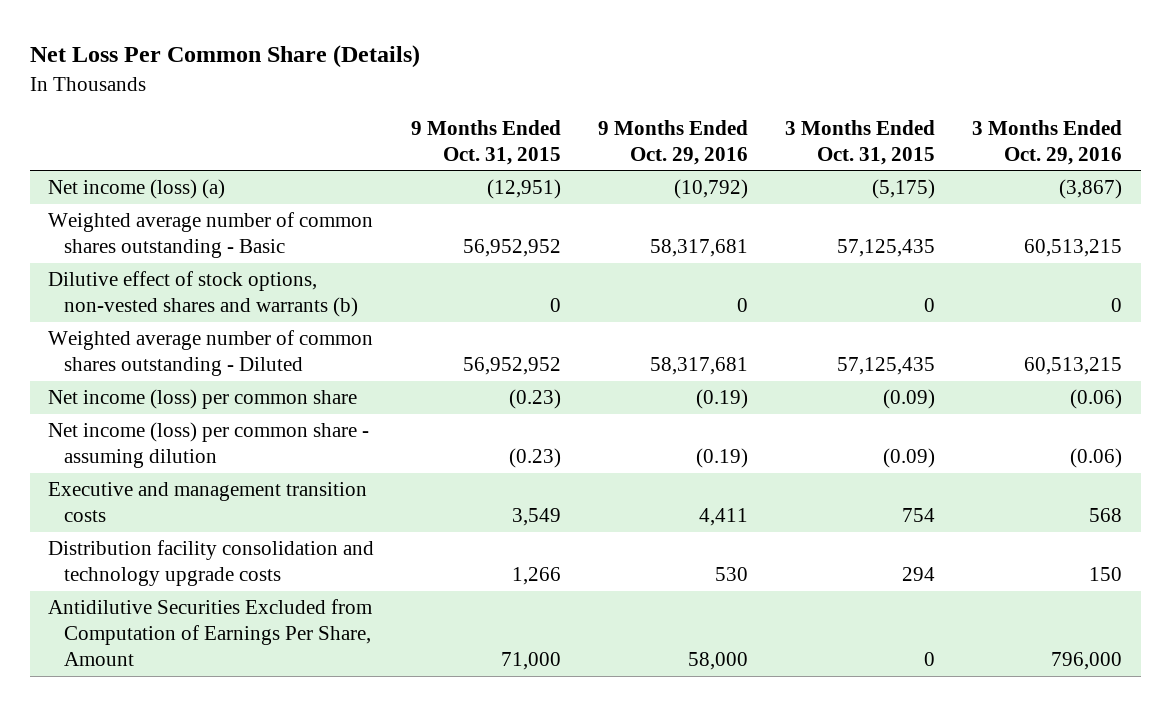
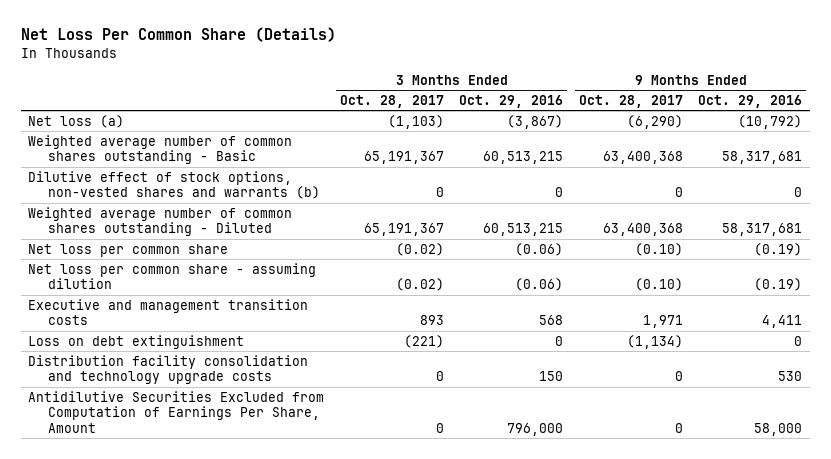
- | 9 Months Ended Oct. 31, 2015 | 9 Months Ended Oct. 29, 2016 | 3 Months Ended Oct. 31, 2015 | 3 Months Ended Oct. 29, 2016
+ | 3 Months Ended Oct. 28, 2017 | 3 Months Ended Oct. 29, 2016 | 9 Months Ended Oct. 28, 2017 | 9 Months Ended Oct. 29, 2016
- Net income (loss) (a) | (12,951) | (10,792) | (5,175) | (3,867)
+ Net loss (a) | (1,103) | (3,867) | (6,290) | (10,792)
- Net income (loss) per common share | (0.23) | (0.19) | (0.09) | (0.06)
- Net income (loss) per common share - assuming dilution | (0.23) | (0.19) | (0.09) | (0.06)
+ Net loss per common share | (0.02) | (0.06) | (0.10) | (0.19)
+ Net loss per common share - assuming dilution | (0.02) | (0.06) | (0.10) | (0.19)
+ Loss on debt extinguishment | (221) | 0 | (1,134) | 0

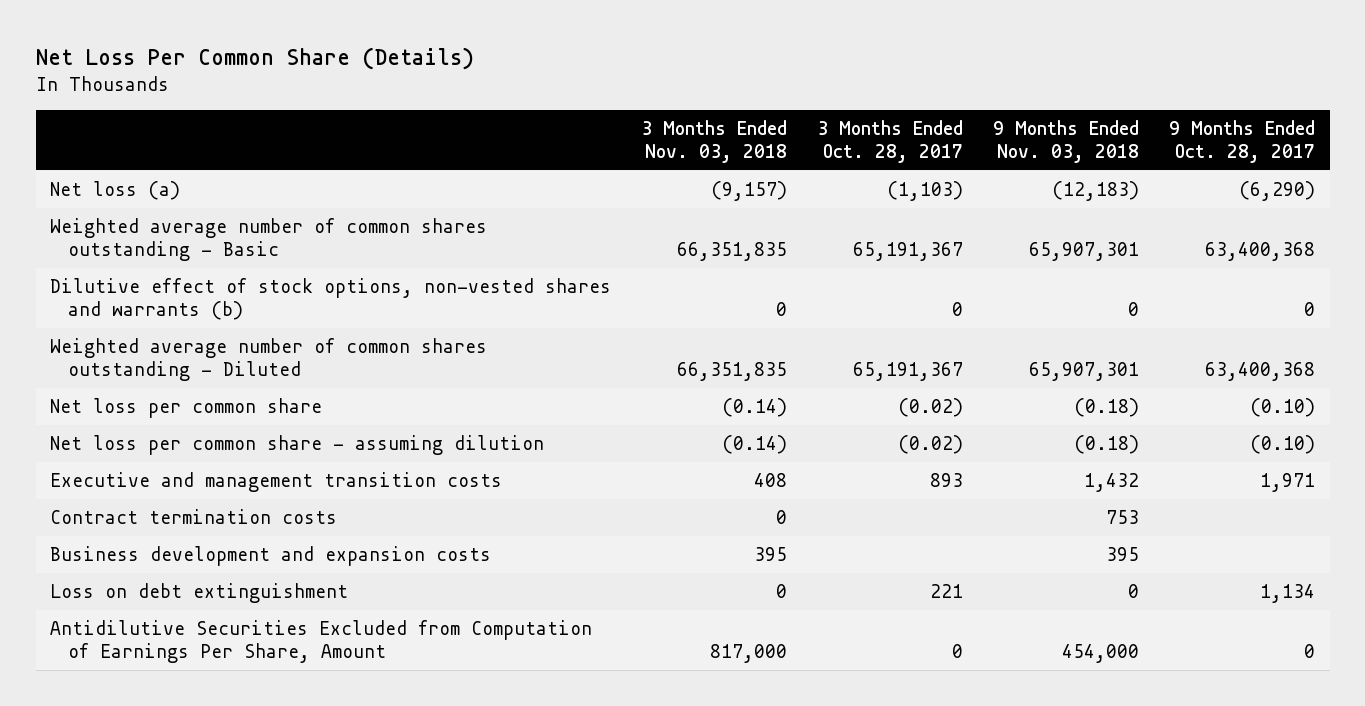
- | 3 Months Ended Oct. 28, 2017 | 3 Months Ended Oct. 29, 2016 | 9 Months Ended Oct. 28, 2017 | 9 Months Ended Oct. 29, 2016
+ | 3 Months Ended Nov. 03, 2018 | 3 Months Ended Oct. 28, 2017 | 9 Months Ended Nov. 03, 2018 | 9 Months Ended Oct. 28, 2017
- Loss on debt extinguishment | (221) | 0 | (1,134) | 0
- Distribution facility consolidation and technology upgrade costs | 0 | 150 | 0 | 530
+ Contract termination costs | 0 | | 753 |
+ Business development and expansion costs | 395 | | 395 |
+ Loss on debt extinguishment | 0 | 221 | 0 | 1,134

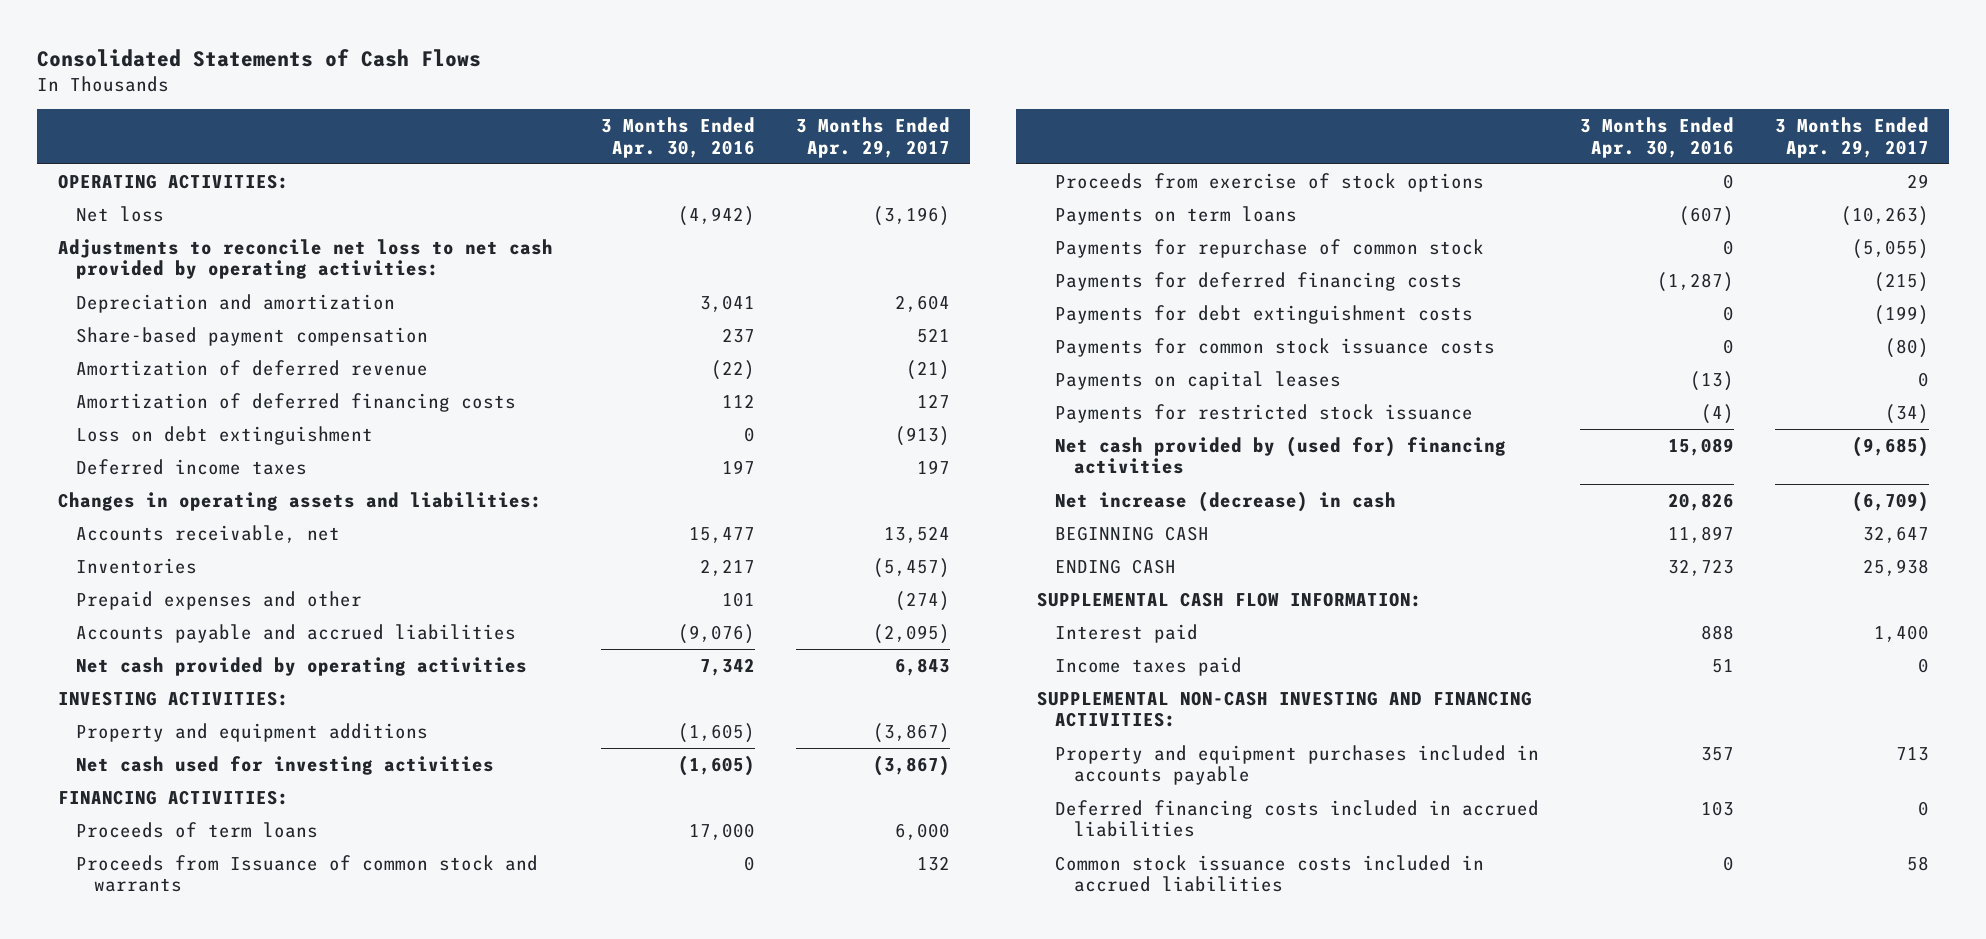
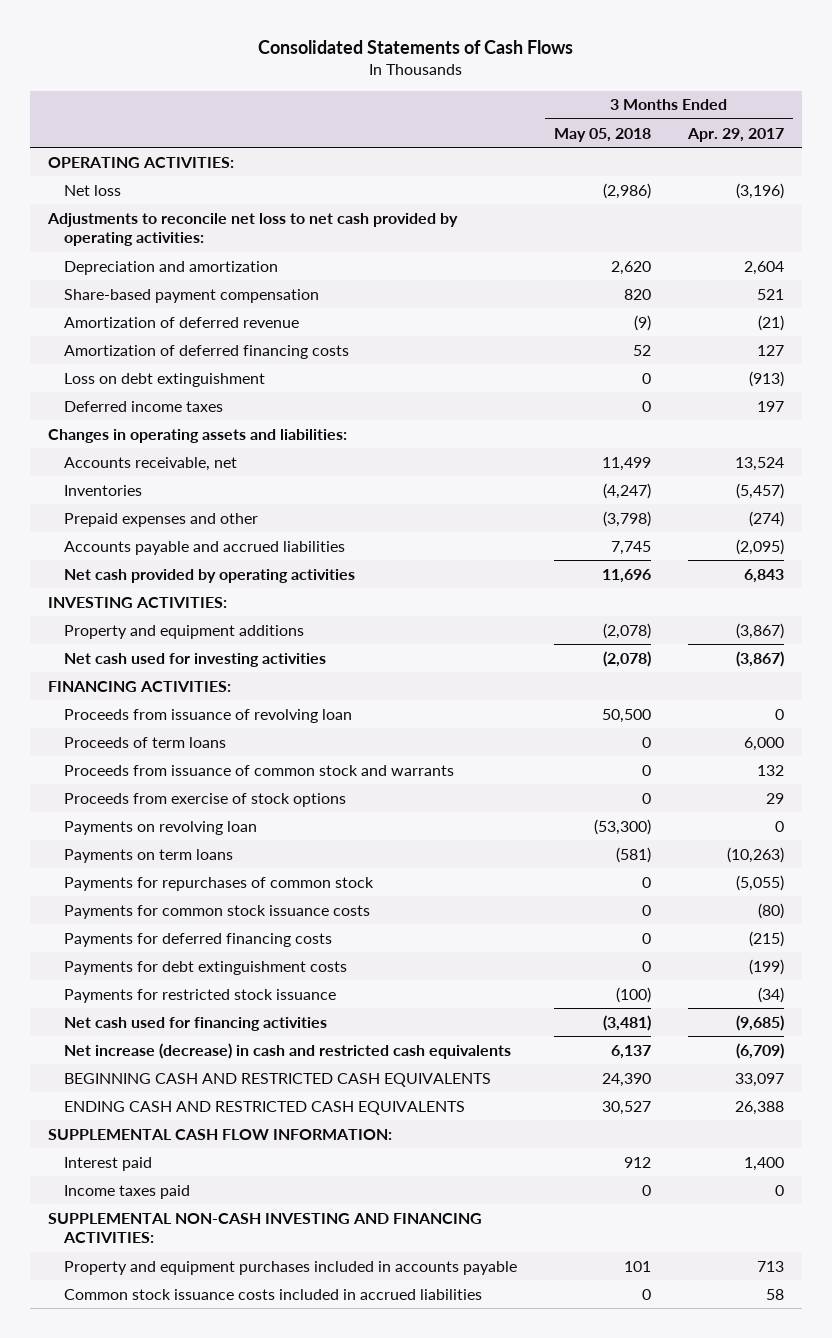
- | 3 Months Ended Apr. 30, 2016 | 3 Months Ended Apr. 29, 2017
+ | 3 Months Ended May 05, 2018 | 3 Months Ended Apr. 29, 2017
+ Proceeds from issuance of revolving loan | 50,500 | 0
- Proceeds from Issuance of common stock and warrants | 0 | 132
+ Proceeds from issuance of common stock and warrants | 0 | 132
+ Payments on revolving loan | (53,300) | 0
- Payments for repurchase of common stock | 0 | (5,055)
+ Payments for repurchases of common stock | 0 | (5,055)
moved up: Payments for common stock issuance costs | 0 | (80)
- Payments on capital leases | (13) | 0
- Net cash provided by (used for) financing activities | 15,089 | (9,685)
- Net increase (decrease) in cash | 20,826 | (6,709)
- BEGINNING CASH | 11,897 | 32,647
- ENDING CASH | 32,723 | 25,938
+ Net cash used for financing activities | (3,481) | (9,685)
+ Net increase (decrease) in cash and restricted cash equivalents | 6,137 | (6,709)
+ BEGINNING CASH AND RESTRICTED CASH EQUIVALENTS | 24,390 | 33,097
+ ENDING CASH AND RESTRICTED CASH EQUIVALENTS | 30,527 | 26,388
- Deferred financing costs included in accrued liabilities | 103 | 0

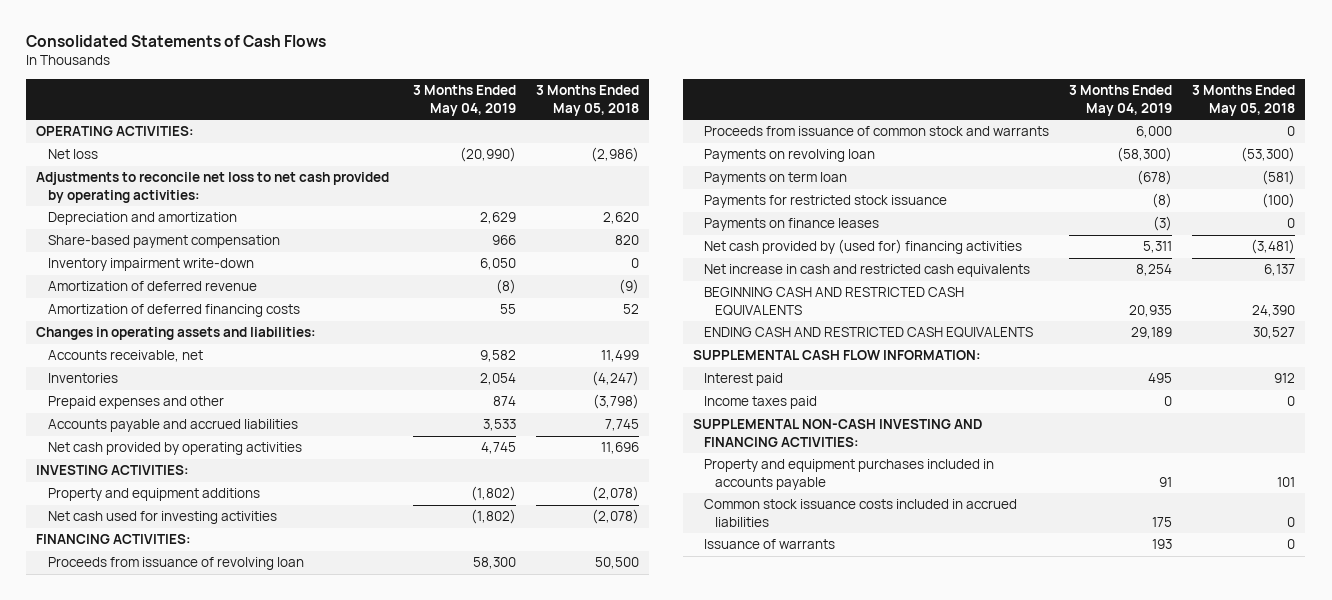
- | 3 Months Ended May 05, 2018 | 3 Months Ended Apr. 29, 2017
+ | 3 Months Ended May 04, 2019 | 3 Months Ended May 05, 2018
+ Inventory impairment write-down | 6,050 | 0
- Loss on debt extinguishment | 0 | (913)
- Deferred income taxes | 0 | 197
- Proceeds of term loans | 0 | 6,000
- Proceeds from exercise of stock options | 0 | 29
- Payments on term loans | (581) | (10,263)
- Payments for repurchases of common stock | 0 | (5,055)
- Payments for common stock issuance costs | 0 | (80)
- Payments for deferred financing costs | 0 | (215)
- Payments for debt extinguishment costs | 0 | (199)
+ Payments on term loan | (678) | (581)
- Net cash used for financing activities | (3,481) | (9,685)
- Net increase (decrease) in cash and restricted cash equivalents | 6,137 | (6,709)
+ Payments on finance leases | (3) | 0
+ Net cash provided by (used for) financing activities | 5,311 | (3,481)
+ Net increase in cash and restricted cash equivalents | 8,254 | 6,137
+ Issuance of warrants | 193 | 0

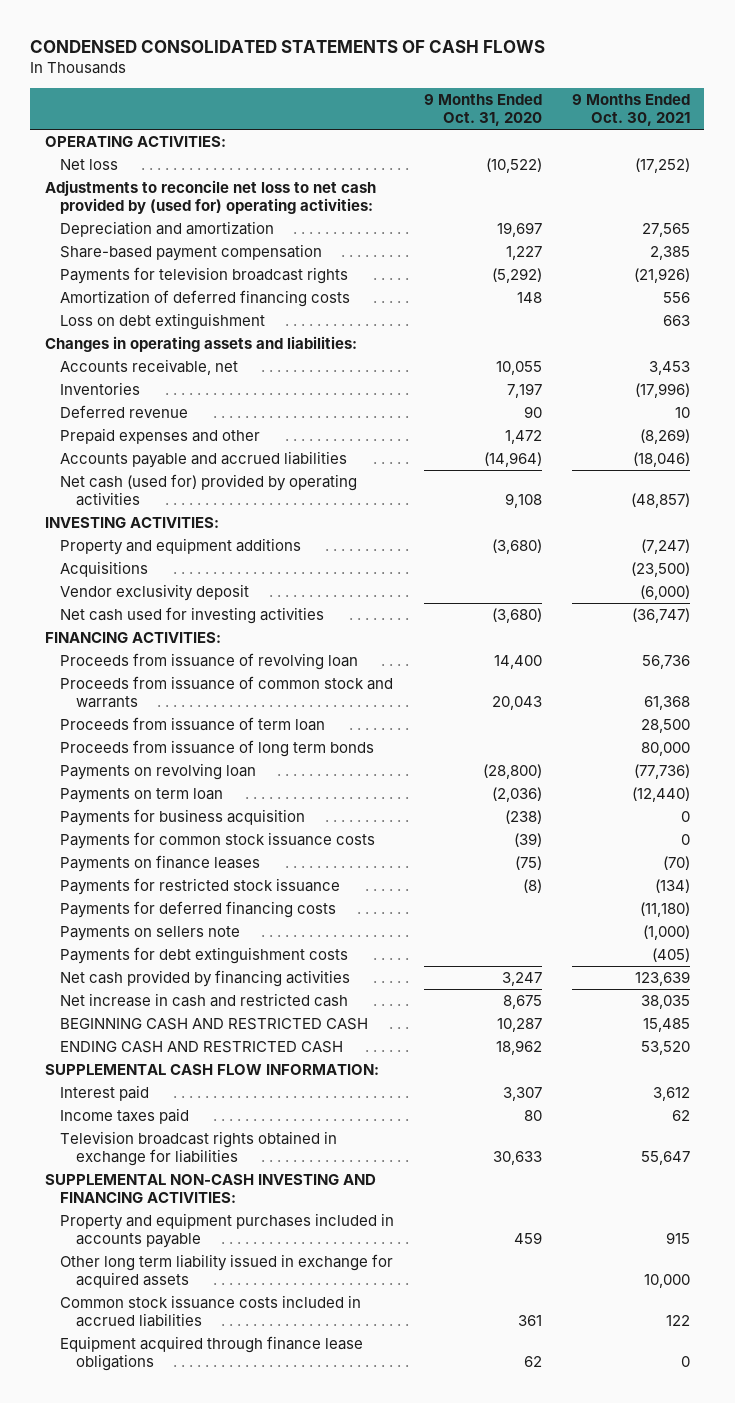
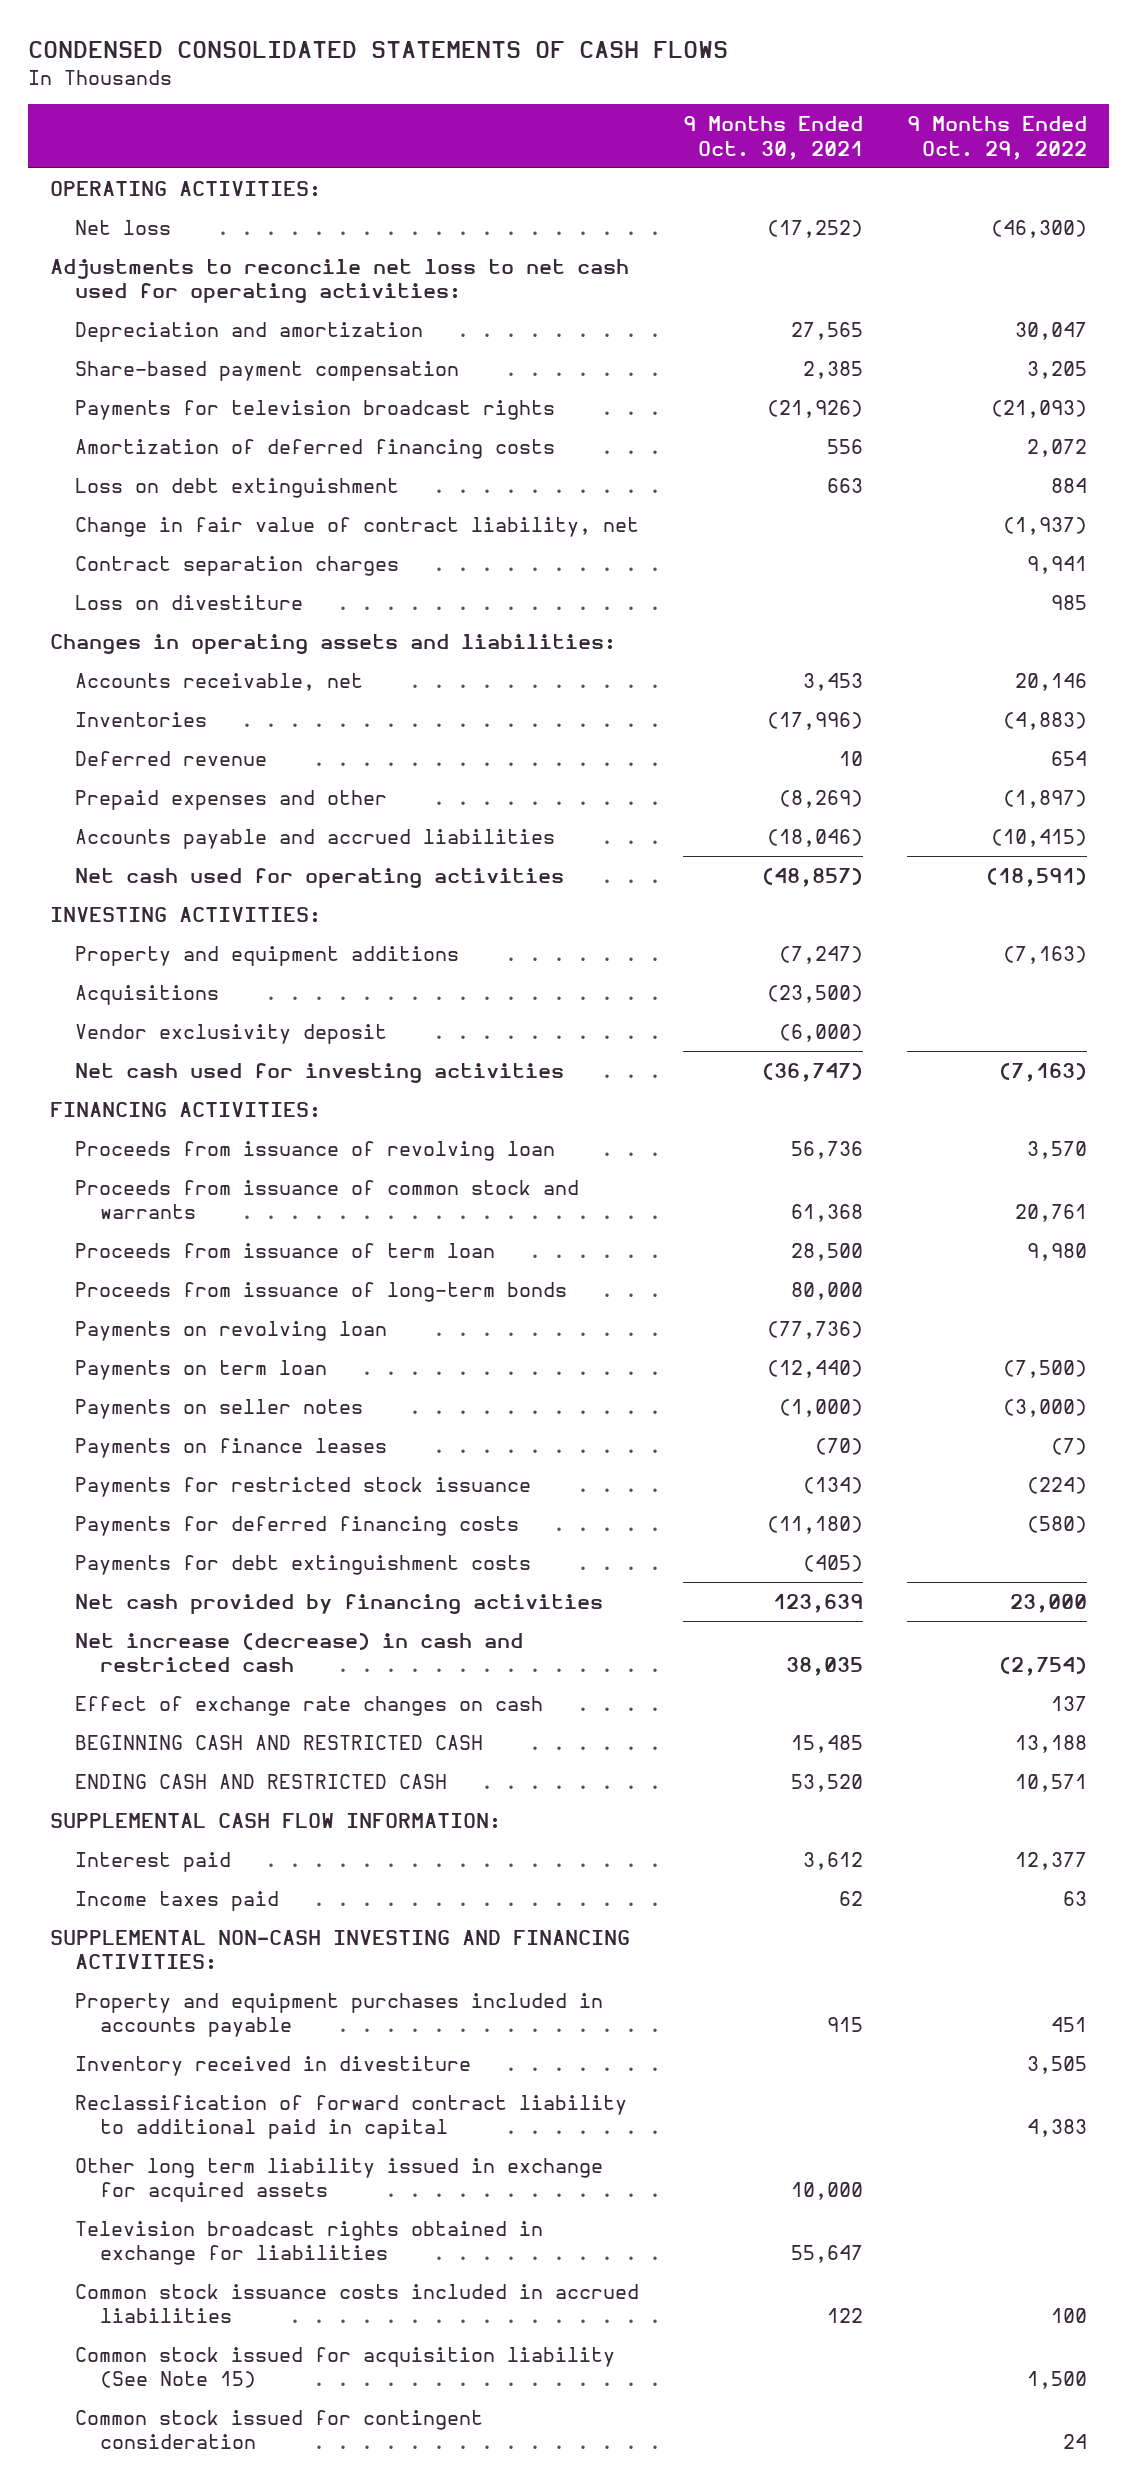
- | 9 Months Ended Oct. 31, 2020 | 9 Months Ended Oct. 30, 2021
+ | 9 Months Ended Oct. 30, 2021 | 9 Months Ended Oct. 29, 2022
- Adjustments to reconcile net loss to net cash provided by (used for) operating activities:
+ Adjustments to reconcile net loss to net cash used for operating activities:
+ Change in fair value of contract liability, net | | (1,937)
+ Contract separation charges | | 9,941
+ Loss on divestiture | | 985
- Net cash (used for) provided by operating activities | 9,108 | (48,857)
+ Net cash used for operating activities | (48,857) | (18,591)
- Proceeds from issuance of long term bonds | | 80,000
+ Proceeds from issuance of long-term bonds | 80,000 |
- Payments for business acquisition | (238) | 0
- Payments for common stock issuance costs | (39) | 0
+ Payments on seller notes | (1,000) | (3,000)
- Payments on sellers note | | (1,000)
- Net increase in cash and restricted cash | 8,675 | 38,035
+ Net increase (decrease) in cash and restricted cash | 38,035 | (2,754)
+ Effect of exchange rate changes on cash | | 137
+ Inventory received in divestiture | | 3,505
+ Reclassification of forward contract liability to additional paid in capital | | 4,383
moved down: Television broadcast rights obtained in exchange for liabilities | 55,647 |
- Equipment acquired through finance lease obligations | 62 | 0
+ Common stock issued for acquisition liability (See Note 15) | | 1,500
+ Common stock issued for contingent consideration | | 24

